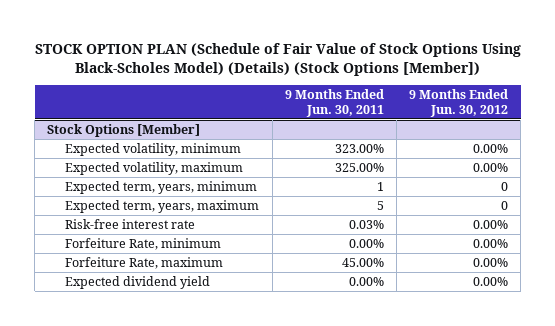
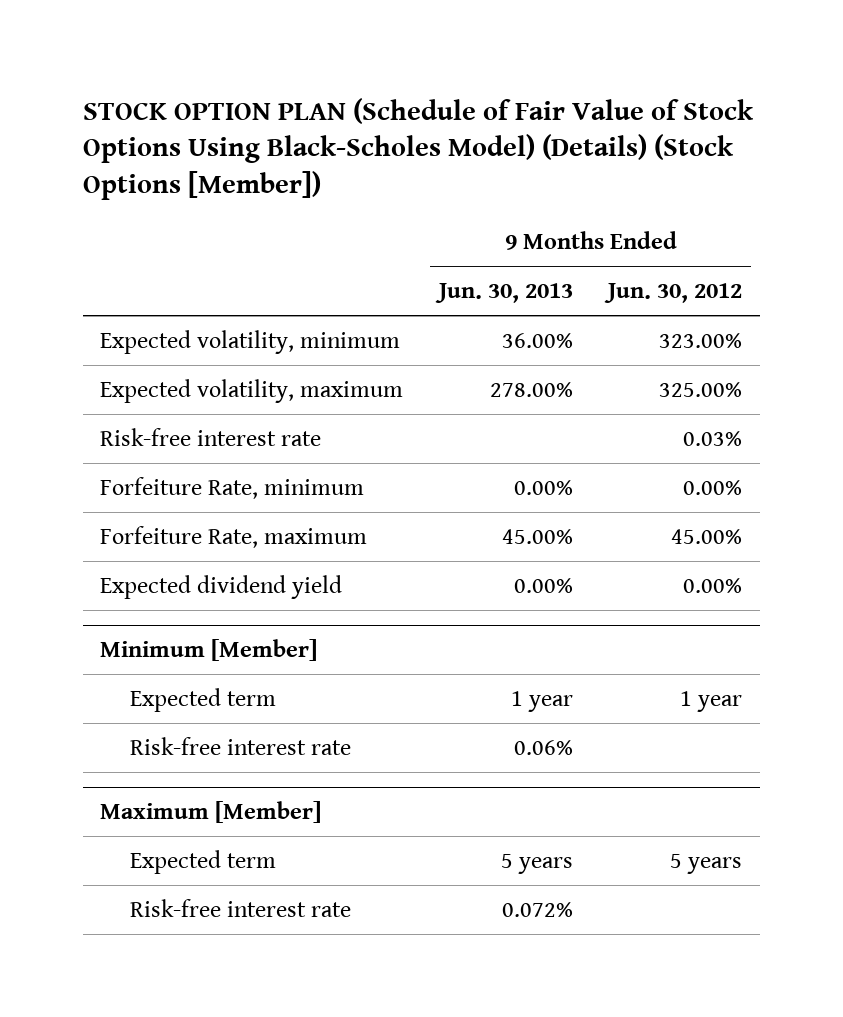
- | 9 Months Ended Jun. 30, 2011 | 9 Months Ended Jun. 30, 2012
+ | 9 Months Ended Jun. 30, 2013 | 9 Months Ended Jun. 30, 2012
- Stock Options [Member]
- Expected volatility, minimum | 323.00% | 0.00%
- Expected volatility, maximum | 325.00% | 0.00%
- Expected term, years, minimum | 1 | 0
- Expected term, years, maximum | 5 | 0
- Risk-free interest rate | 0.03% | 0.00%
+ Expected volatility, minimum | 36.00% | 323.00%
+ Expected volatility, maximum | 278.00% | 325.00%
+ Risk-free interest rate | | 0.03%
- Forfeiture Rate, maximum | 45.00% | 0.00%
+ Forfeiture Rate, maximum | 45.00% | 45.00%
+ Minimum [Member]
+ Expected term | 1 year | 1 year
+ Risk-free interest rate | 0.06% |
+ Maximum [Member]
+ Expected term | 5 years | 5 years
+ Risk-free interest rate | 0.072% |

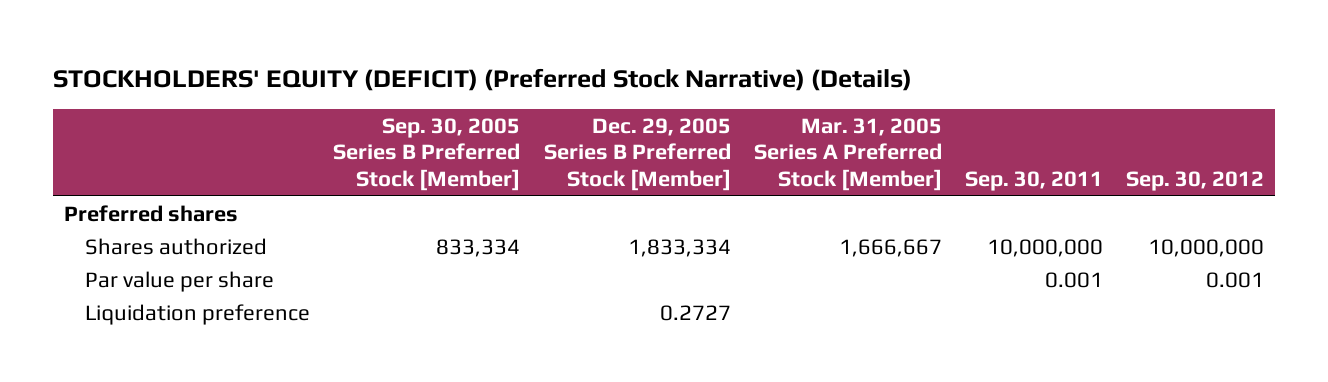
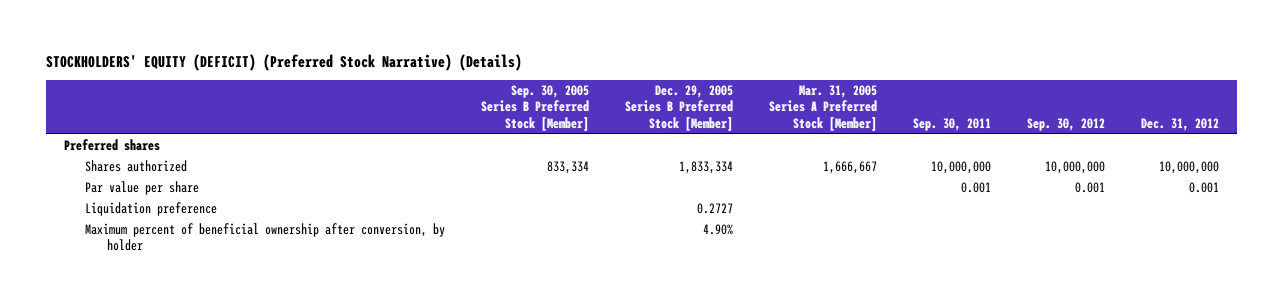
- | Sep. 30, 2005 Series B Preferred Stock [Member] | Dec. 29, 2005 Series B Preferred Stock [Member] | Mar. 31, 2005 Series A Preferred Stock [Member] | Sep. 30, 2011 | Sep. 30, 2012
+ | Sep. 30, 2005 Series B Preferred Stock [Member] | Dec. 29, 2005 Series B Preferred Stock [Member] | Mar. 31, 2005 Series A Preferred Stock [Member] | Sep. 30, 2011 | Sep. 30, 2012 | Dec. 31, 2012
+ Maximum percent of beneficial ownership after conversion, by holder | | 4.90% | | | |

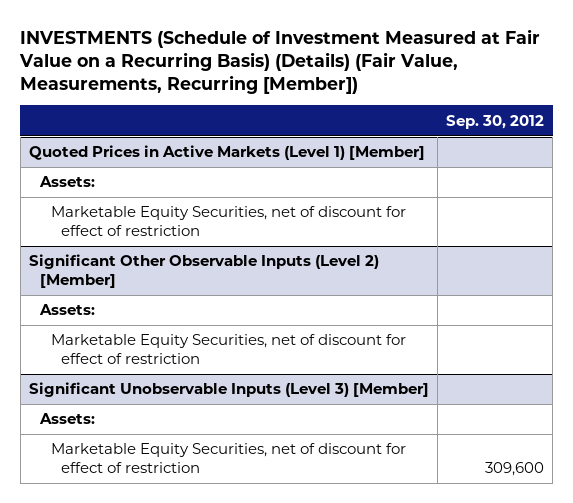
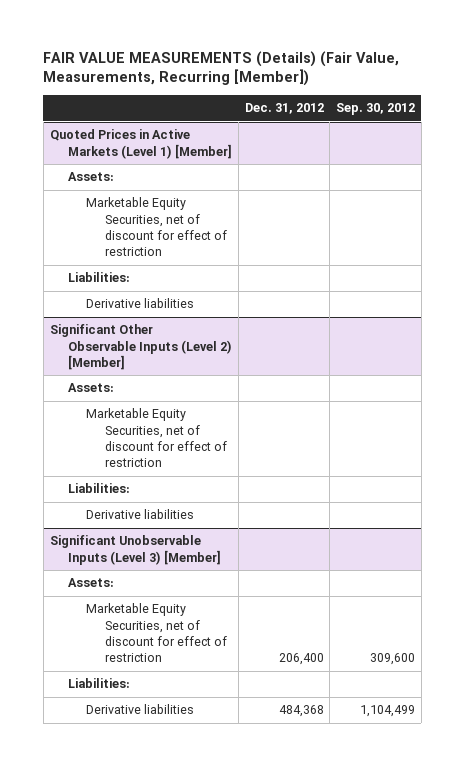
- INVESTMENTS (Schedule of Investment Measured at Fair Value on a Recurring Basis) (Details) (Fair Value, Measurements, Recurring [Member])
+ FAIR VALUE MEASUREMENTS (Details) (Fair Value, Measurements, Recurring [Member])
- | Sep. 30, 2012
+ | Dec. 31, 2012 | Sep. 30, 2012
@ Quoted Prices in Active Markets (Level 1) [Member]
+ Liabilities:
+ Derivative liabilities
@ Significant Other Observable Inputs (Level 2) [Member]
+ Liabilities:
+ Derivative liabilities
@ Significant Unobservable Inputs (Level 3) [Member]
+ Liabilities:
+ Derivative liabilities | 484,368 | 1,104,499

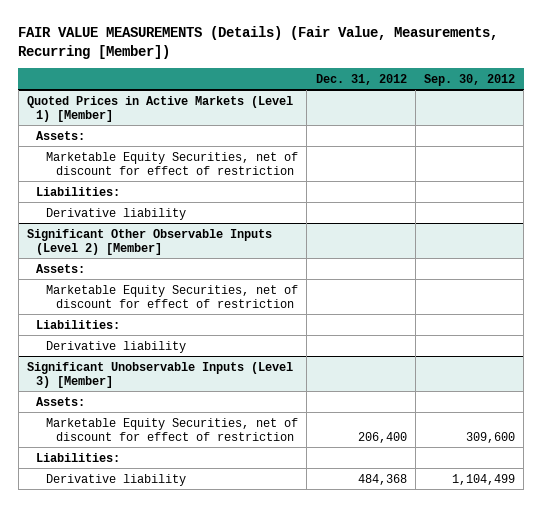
@ Quoted Prices in Active Markets (Level 1) [Member]
- Derivative liabilities
+ Derivative liability
@ Significant Other Observable Inputs (Level 2) [Member]
- Derivative liabilities
+ Derivative liability
@ Significant Unobservable Inputs (Level 3) [Member]
- Derivative liabilities | 484,368 | 1,104,499
+ Derivative liability | 484,368 | 1,104,499

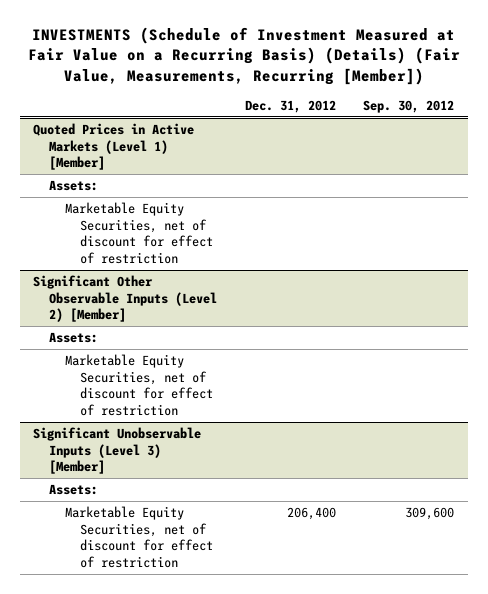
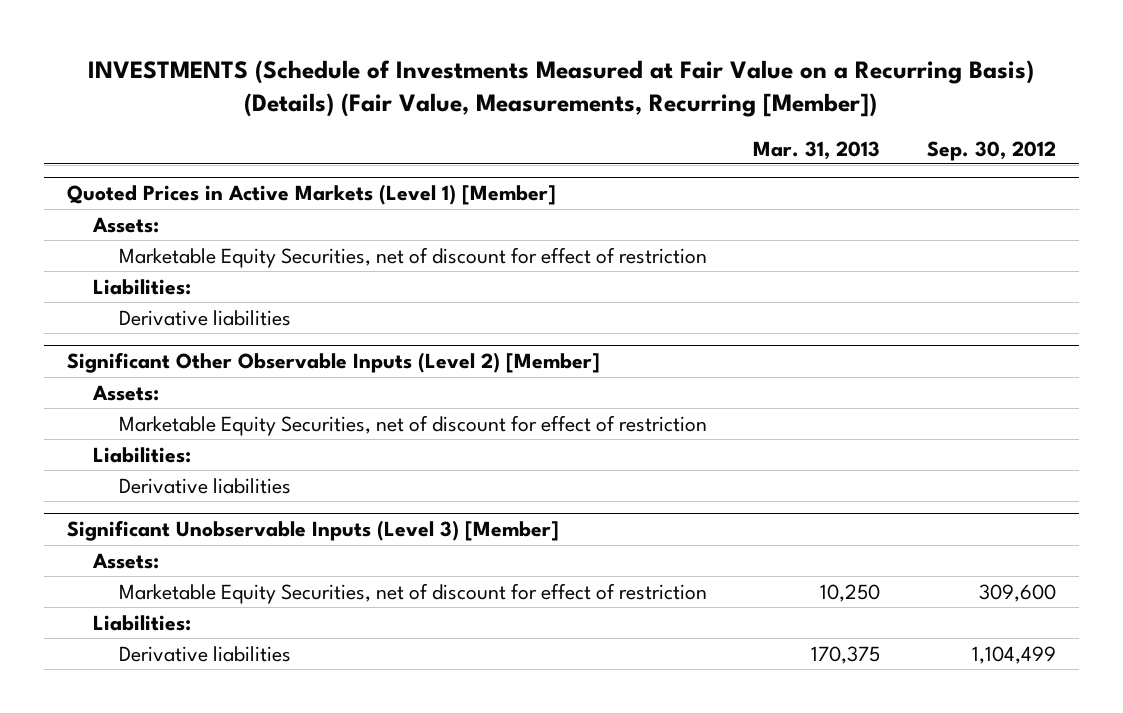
- INVESTMENTS (Schedule of Investment Measured at Fair Value on a Recurring Basis) (Details) (Fair Value, Measurements, Recurring [Member])
+ INVESTMENTS (Schedule of Investments Measured at Fair Value on a Recurring Basis) (Details) (Fair Value, Measurements, Recurring [Member])
- | Dec. 31, 2012 | Sep. 30, 2012
+ | Mar. 31, 2013 | Sep. 30, 2012
@ Quoted Prices in Active Markets (Level 1) [Member]
+ Liabilities:
+ Derivative liabilities
@ Significant Other Observable Inputs (Level 2) [Member]
+ Liabilities:
+ Derivative liabilities
@ Significant Unobservable Inputs (Level 3) [Member]
+ Liabilities:
+ Derivative liabilities | 170,375 | 1,104,499

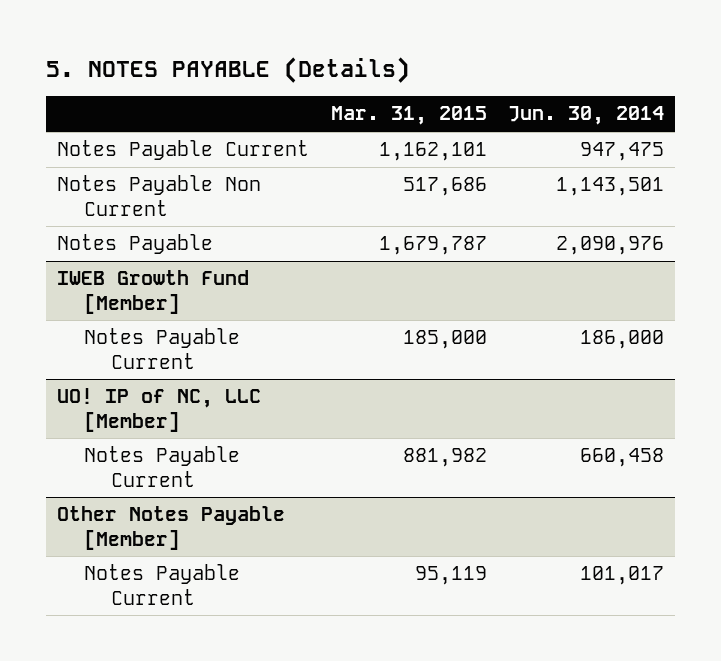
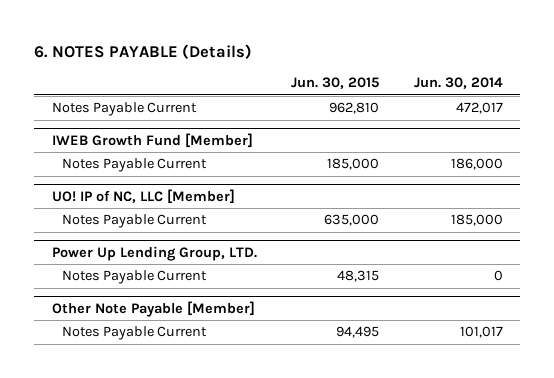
- 5. NOTES PAYABLE (Details)
+ 6. NOTES PAYABLE (Details)
- | Mar. 31, 2015 | Jun. 30, 2014
+ | Jun. 30, 2015 | Jun. 30, 2014
- Notes Payable Current | 1,162,101 | 947,475
- Notes Payable Non Current | 517,686 | 1,143,501
- Notes Payable | 1,679,787 | 2,090,976
+ Notes Payable Current | 962,810 | 472,017
@ UO! IP of NC, LLC [Member]
- Notes Payable Current | 881,982 | 660,458
- Other Notes Payable [Member]
@ UO! IP of NC, LLC [Member]
+ Notes Payable Current | 635,000 | 185,000
+ Power Up Lending Group, LTD.
+ Notes Payable Current | 48,315 | 0
+ Other Note Payable [Member]

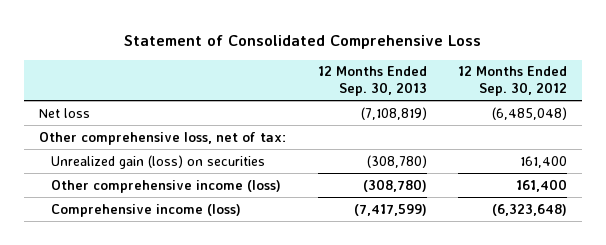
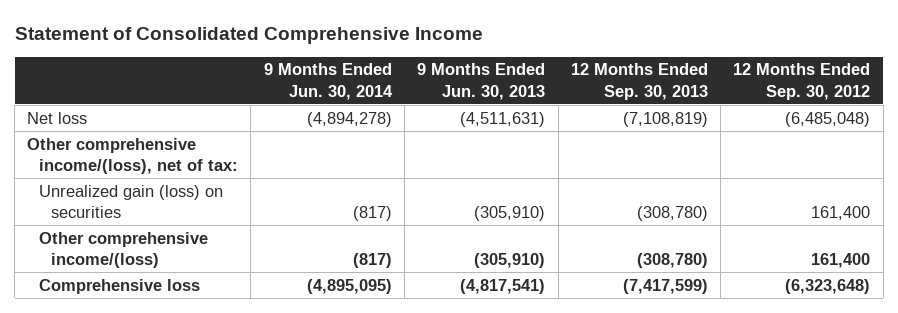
- Statement of Consolidated Comprehensive Loss
+ Statement of Consolidated Comprehensive Income
- | 12 Months Ended Sep. 30, 2013 | 12 Months Ended Sep. 30, 2012
+ | 9 Months Ended Jun. 30, 2014 | 9 Months Ended Jun. 30, 2013 | 12 Months Ended Sep. 30, 2013 | 12 Months Ended Sep. 30, 2012
- Other comprehensive loss, net of tax:
+ Other comprehensive income/(loss), net of tax:
- Other comprehensive income (loss) | (308,780) | 161,400
- Comprehensive income (loss) | (7,417,599) | (6,323,648)
+ Other comprehensive income/(loss) | (817) | (305,910) | (308,780) | 161,400
+ Comprehensive loss | (4,895,095) | (4,817,541) | (7,417,599) | (6,323,648)

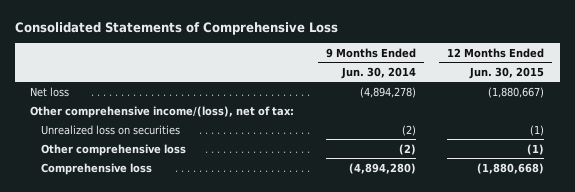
- Statement of Consolidated Comprehensive Income
+ Consolidated Statements of Comprehensive Loss
- | 9 Months Ended Jun. 30, 2014 | 9 Months Ended Jun. 30, 2013 | 12 Months Ended Sep. 30, 2013 | 12 Months Ended Sep. 30, 2012
+ | 9 Months Ended Jun. 30, 2014 | 12 Months Ended Jun. 30, 2015
- Unrealized gain (loss) on securities | (817) | (305,910) | (308,780) | 161,400
- Other comprehensive income/(loss) | (817) | (305,910) | (308,780) | 161,400
- Comprehensive loss | (4,895,095) | (4,817,541) | (7,417,599) | (6,323,648)
+ Unrealized loss on securities | (2) | (1)
+ Other comprehensive loss | (2) | (1)
+ Comprehensive loss | (4,894,280) | (1,880,668)

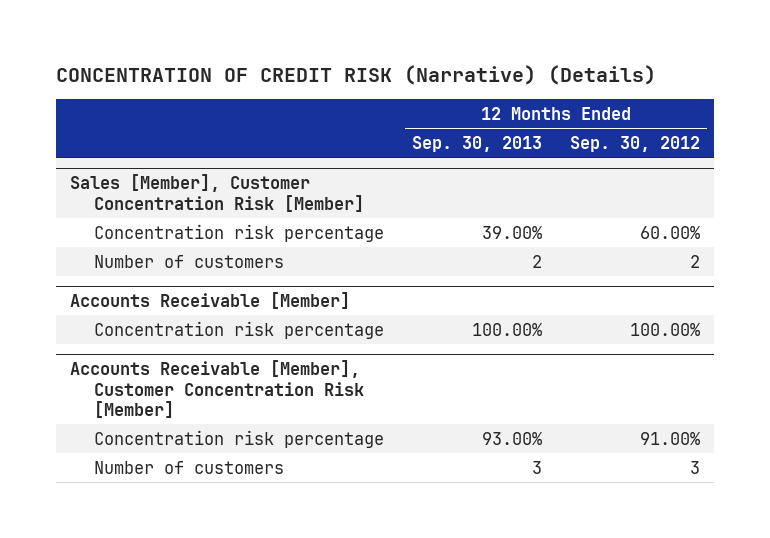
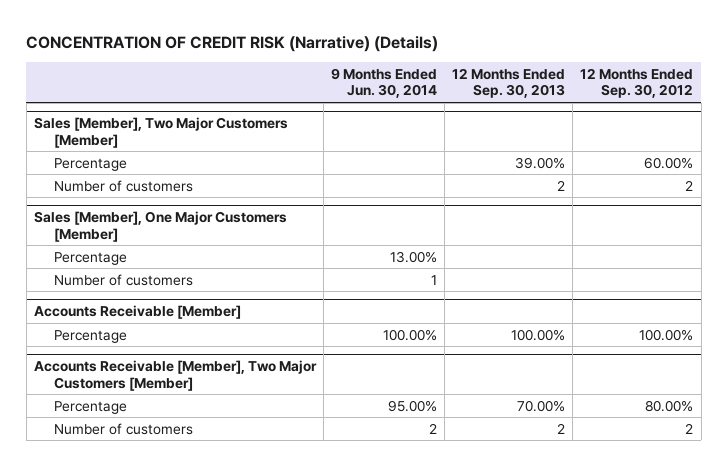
- | 12 Months Ended Sep. 30, 2013 | 12 Months Ended Sep. 30, 2012
+ | 9 Months Ended Jun. 30, 2014 | 12 Months Ended Sep. 30, 2013 | 12 Months Ended Sep. 30, 2012
- Sales [Member], Customer Concentration Risk [Member]
- Concentration risk percentage | 39.00% | 60.00%
+ Sales [Member], Two Major Customers [Member]
+ Percentage | | 39.00% | 60.00%
+ Sales [Member], One Major Customers [Member]
+ Percentage | 13.00% | |
+ Number of customers | 1 | |
@ Accounts Receivable [Member]
- Concentration risk percentage | 100.00% | 100.00%
- Accounts Receivable [Member], Customer Concentration Risk [Member]
- Concentration risk percentage | 93.00% | 91.00%
- Number of customers | 3 | 3
@ Accounts Receivable [Member]
+ Percentage | 100.00% | 100.00% | 100.00%
+ Accounts Receivable [Member], Two Major Customers [Member]
+ Percentage | 95.00% | 70.00% | 80.00%
+ Number of customers | 2 | 2 | 2

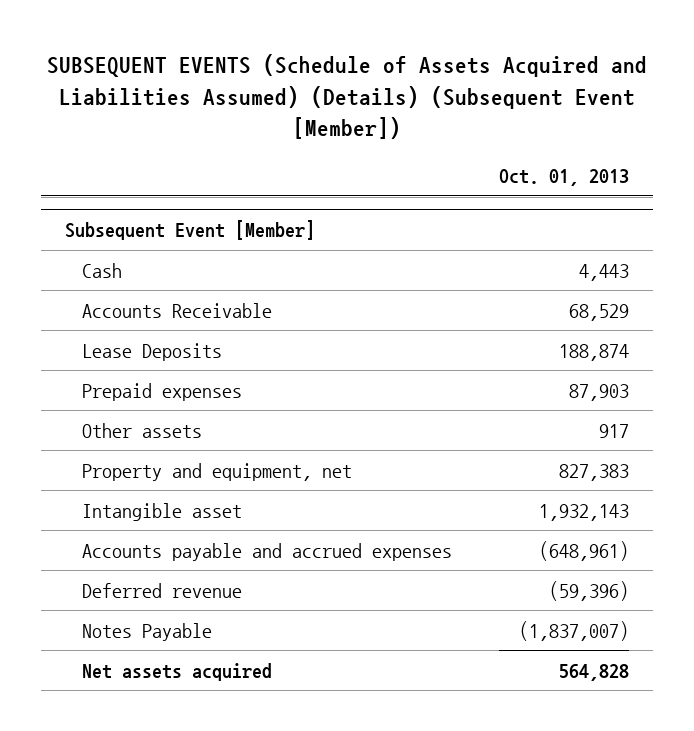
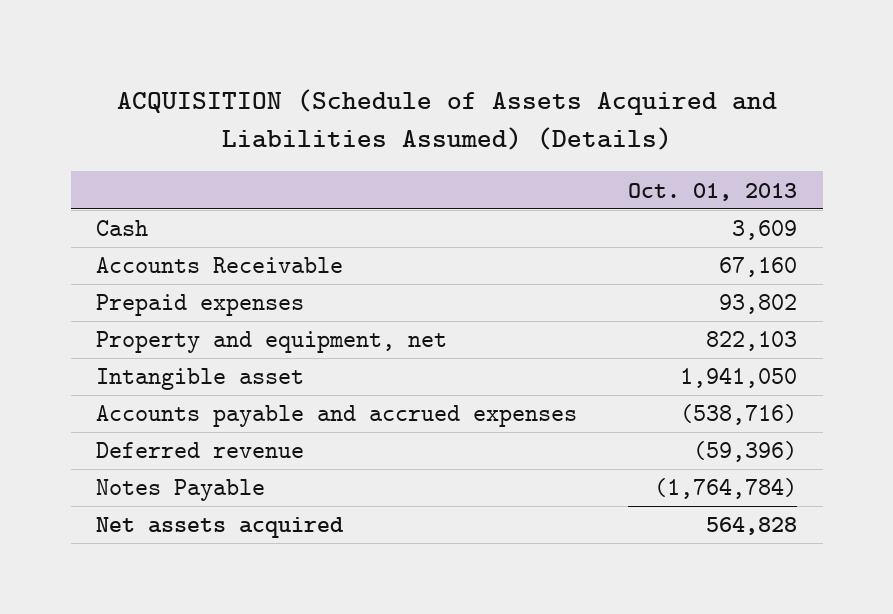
- SUBSEQUENT EVENTS (Schedule of Assets Acquired and Liabilities Assumed) (Details) (Subsequent Event [Member])
+ ACQUISITION (Schedule of Assets Acquired and Liabilities Assumed) (Details)
- Subsequent Event [Member]
- Cash | 4,443
- Accounts Receivable | 68,529
- Lease Deposits | 188,874
- Prepaid expenses | 87,903
- Other assets | 917
- Property and equipment, net | 827,383
- Intangible asset | 1,932,143
- Accounts payable and accrued expenses | (648,961)
+ Cash | 3,609
+ Accounts Receivable | 67,160
+ Prepaid expenses | 93,802
+ Property and equipment, net | 822,103
+ Intangible asset | 1,941,050
+ Accounts payable and accrued expenses | (538,716)
- Notes Payable | (1,837,007)
+ Notes Payable | (1,764,784)

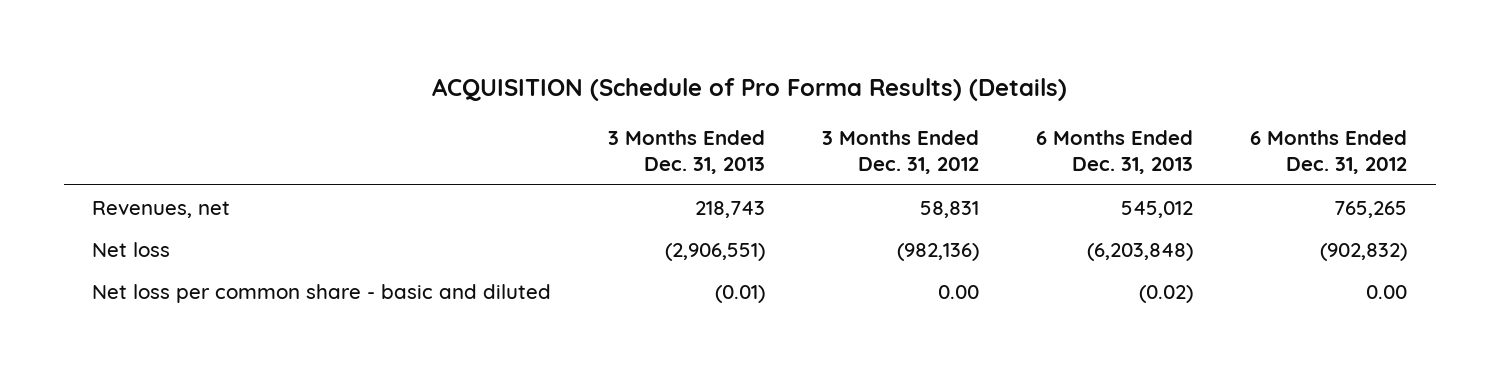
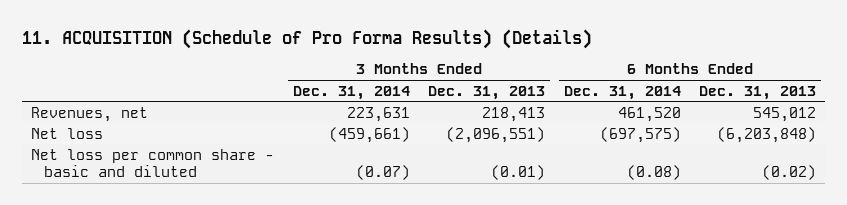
- ACQUISITION (Schedule of Pro Forma Results) (Details)
+ 11. ACQUISITION (Schedule of Pro Forma Results) (Details)
- | 3 Months Ended Dec. 31, 2013 | 3 Months Ended Dec. 31, 2012 | 6 Months Ended Dec. 31, 2013 | 6 Months Ended Dec. 31, 2012
+ | 3 Months Ended Dec. 31, 2014 | 3 Months Ended Dec. 31, 2013 | 6 Months Ended Dec. 31, 2014 | 6 Months Ended Dec. 31, 2013
- Revenues, net | 218,743 | 58,831 | 545,012 | 765,265
- Net loss | (2,906,551) | (982,136) | (6,203,848) | (902,832)
+ Revenues, net | 223,631 | 218,413 | 461,520 | 545,012
+ Net loss | (459,661) | (2,096,551) | (697,575) | (6,203,848)

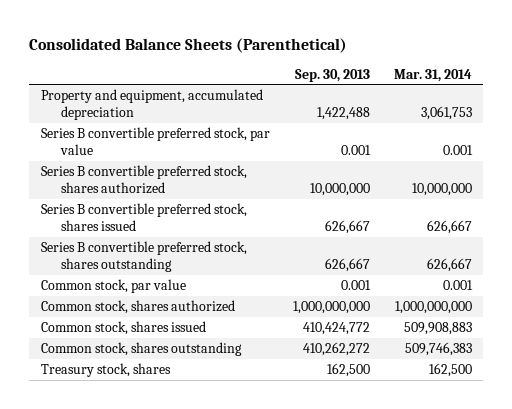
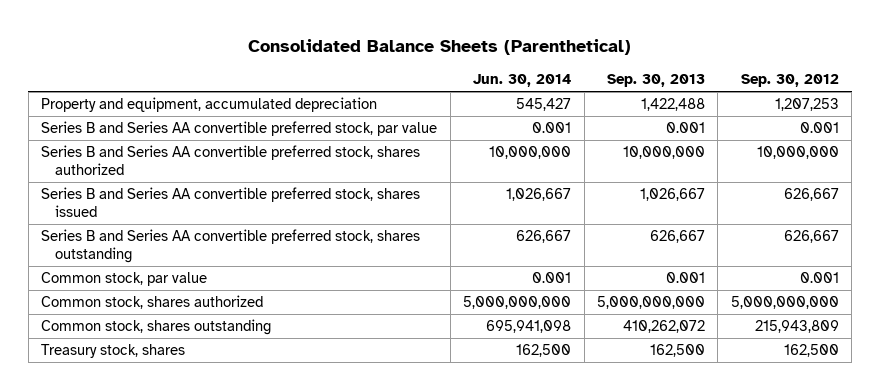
- | Sep. 30, 2013 | Mar. 31, 2014
+ | Jun. 30, 2014 | Sep. 30, 2013 | Sep. 30, 2012
- Series B convertible preferred stock, par value | 0.001 | 0.001
- Series B convertible preferred stock, shares authorized | 10,000,000 | 10,000,000
- Series B convertible preferred stock, shares issued | 626,667 | 626,667
- Series B convertible preferred stock, shares outstanding | 626,667 | 626,667
+ Series B and Series AA convertible preferred stock, par value | 0.001 | 0.001 | 0.001
+ Series B and Series AA convertible preferred stock, shares authorized | 10,000,000 | 10,000,000 | 10,000,000
+ Series B and Series AA convertible preferred stock, shares issued | 1,026,667 | 1,026,667 | 626,667
+ Series B and Series AA convertible preferred stock, shares outstanding | 626,667 | 626,667 | 626,667
- Common stock, shares authorized | 1,000,000,000 | 1,000,000,000
- Common stock, shares issued | 410,424,772 | 509,908,883
- Common stock, shares outstanding | 410,262,272 | 509,746,383
+ Common stock, shares authorized | 5,000,000,000 | 5,000,000,000 | 5,000,000,000
+ Common stock, shares outstanding | 695,941,098 | 410,262,072 | 215,943,809

